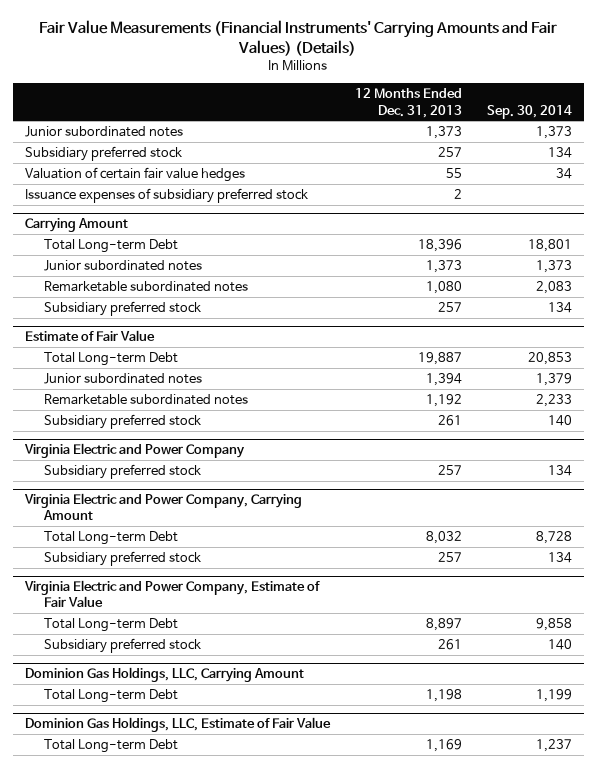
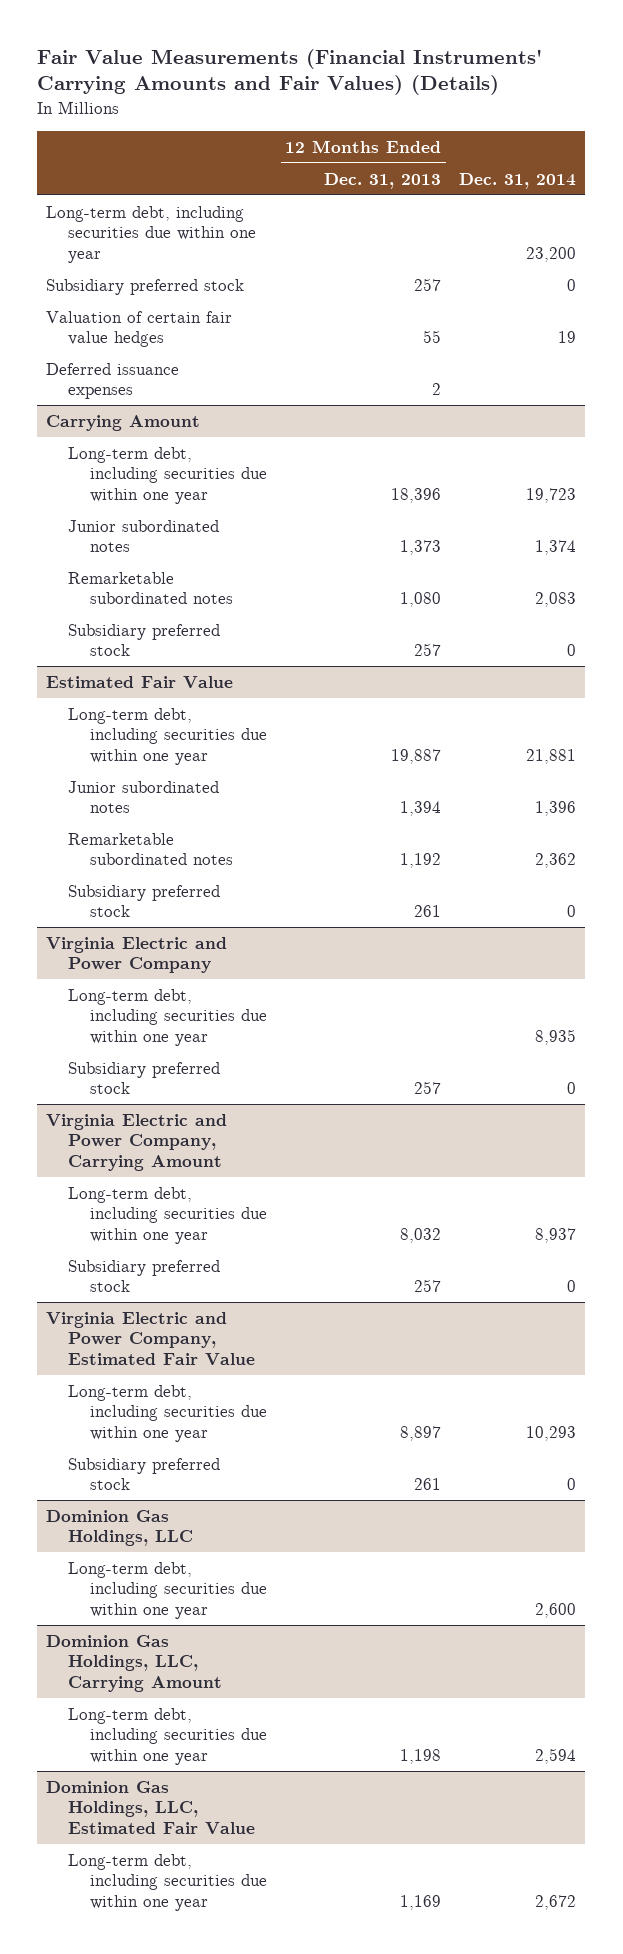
- | 12 Months Ended Dec. 31, 2013 | Sep. 30, 2014
+ | 12 Months Ended Dec. 31, 2013 | Dec. 31, 2014
- Junior subordinated notes | 1,373 | 1,373
+ Long-term debt, including securities due within one year | | 23,200
- Issuance expenses of subsidiary preferred stock | 2 |
+ Deferred issuance expenses | 2 |
@ Carrying Amount
- Total Long-term Debt | 18,396 | 18,801
+ Long-term debt, including securities due within one year | 18,396 | 19,723
- Estimate of Fair Value
- Total Long-term Debt | 19,887 | 20,853
+ Estimated Fair Value
+ Long-term debt, including securities due within one year | 19,887 | 21,881
@ Virginia Electric and Power Company
+ Long-term debt, including securities due within one year | | 8,935
@ Virginia Electric and Power Company, Carrying Amount
- Total Long-term Debt | 8,032 | 8,728
+ Long-term debt, including securities due within one year | 8,032 | 8,937
- Virginia Electric and Power Company, Estimate of Fair Value
- Total Long-term Debt | 8,897 | 9,858
+ Virginia Electric and Power Company, Estimated Fair Value
+ Long-term debt, including securities due within one year | 8,897 | 10,293
+ Dominion Gas Holdings, LLC
+ Long-term debt, including securities due within one year | | 2,600
@ Dominion Gas Holdings, LLC, Carrying Amount
- Total Long-term Debt | 1,198 | 1,199
- Dominion Gas Holdings, LLC, Estimate of Fair Value
- Total Long-term Debt | 1,169 | 1,237
@ Dominion Gas Holdings, LLC, Carrying Amount
+ Long-term debt, including securities due within one year | 1,198 | 2,594
+ Dominion Gas Holdings, LLC, Estimated Fair Value
+ Long-term debt, including securities due within one year | 1,169 | 2,672

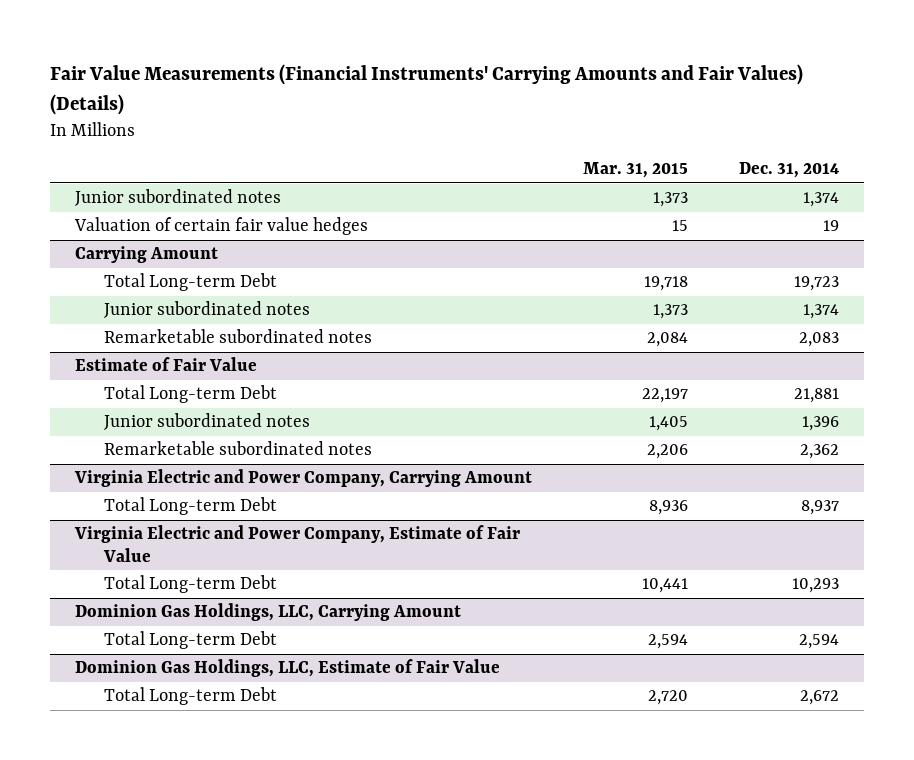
- | 12 Months Ended Dec. 31, 2013 | Dec. 31, 2014
+ | Mar. 31, 2015 | Dec. 31, 2014
- Long-term debt, including securities due within one year | | 23,200
- Subsidiary preferred stock | 257 | 0
+ Junior subordinated notes | 1,373 | 1,374
- Deferred issuance expenses | 2 |
@ Carrying Amount
- Long-term debt, including securities due within one year | 18,396 | 19,723
+ Total Long-term Debt | 19,718 | 19,723
- Subsidiary preferred stock | 257 | 0
- Estimated Fair Value
- Long-term debt, including securities due within one year | 19,887 | 21,881
+ Estimate of Fair Value
+ Total Long-term Debt | 22,197 | 21,881
- Subsidiary preferred stock | 261 | 0
- Virginia Electric and Power Company
- Long-term debt, including securities due within one year | | 8,935
- Subsidiary preferred stock | 257 | 0
@ Virginia Electric and Power Company, Carrying Amount
- Long-term debt, including securities due within one year | 8,032 | 8,937
- Subsidiary preferred stock | 257 | 0
- Virginia Electric and Power Company, Estimated Fair Value
- Long-term debt, including securities due within one year | 8,897 | 10,293
- Subsidiary preferred stock | 261 | 0
- Dominion Gas Holdings, LLC
- Long-term debt, including securities due within one year | | 2,600
@ Virginia Electric and Power Company, Carrying Amount
+ Total Long-term Debt | 8,936 | 8,937
+ Virginia Electric and Power Company, Estimate of Fair Value
+ Total Long-term Debt | 10,441 | 10,293
@ Dominion Gas Holdings, LLC, Carrying Amount
- Long-term debt, including securities due within one year | 1,198 | 2,594
- Dominion Gas Holdings, LLC, Estimated Fair Value
- Long-term debt, including securities due within one year | 1,169 | 2,672
@ Dominion Gas Holdings, LLC, Carrying Amount
+ Total Long-term Debt | 2,594 | 2,594
+ Dominion Gas Holdings, LLC, Estimate of Fair Value
+ Total Long-term Debt | 2,720 | 2,672

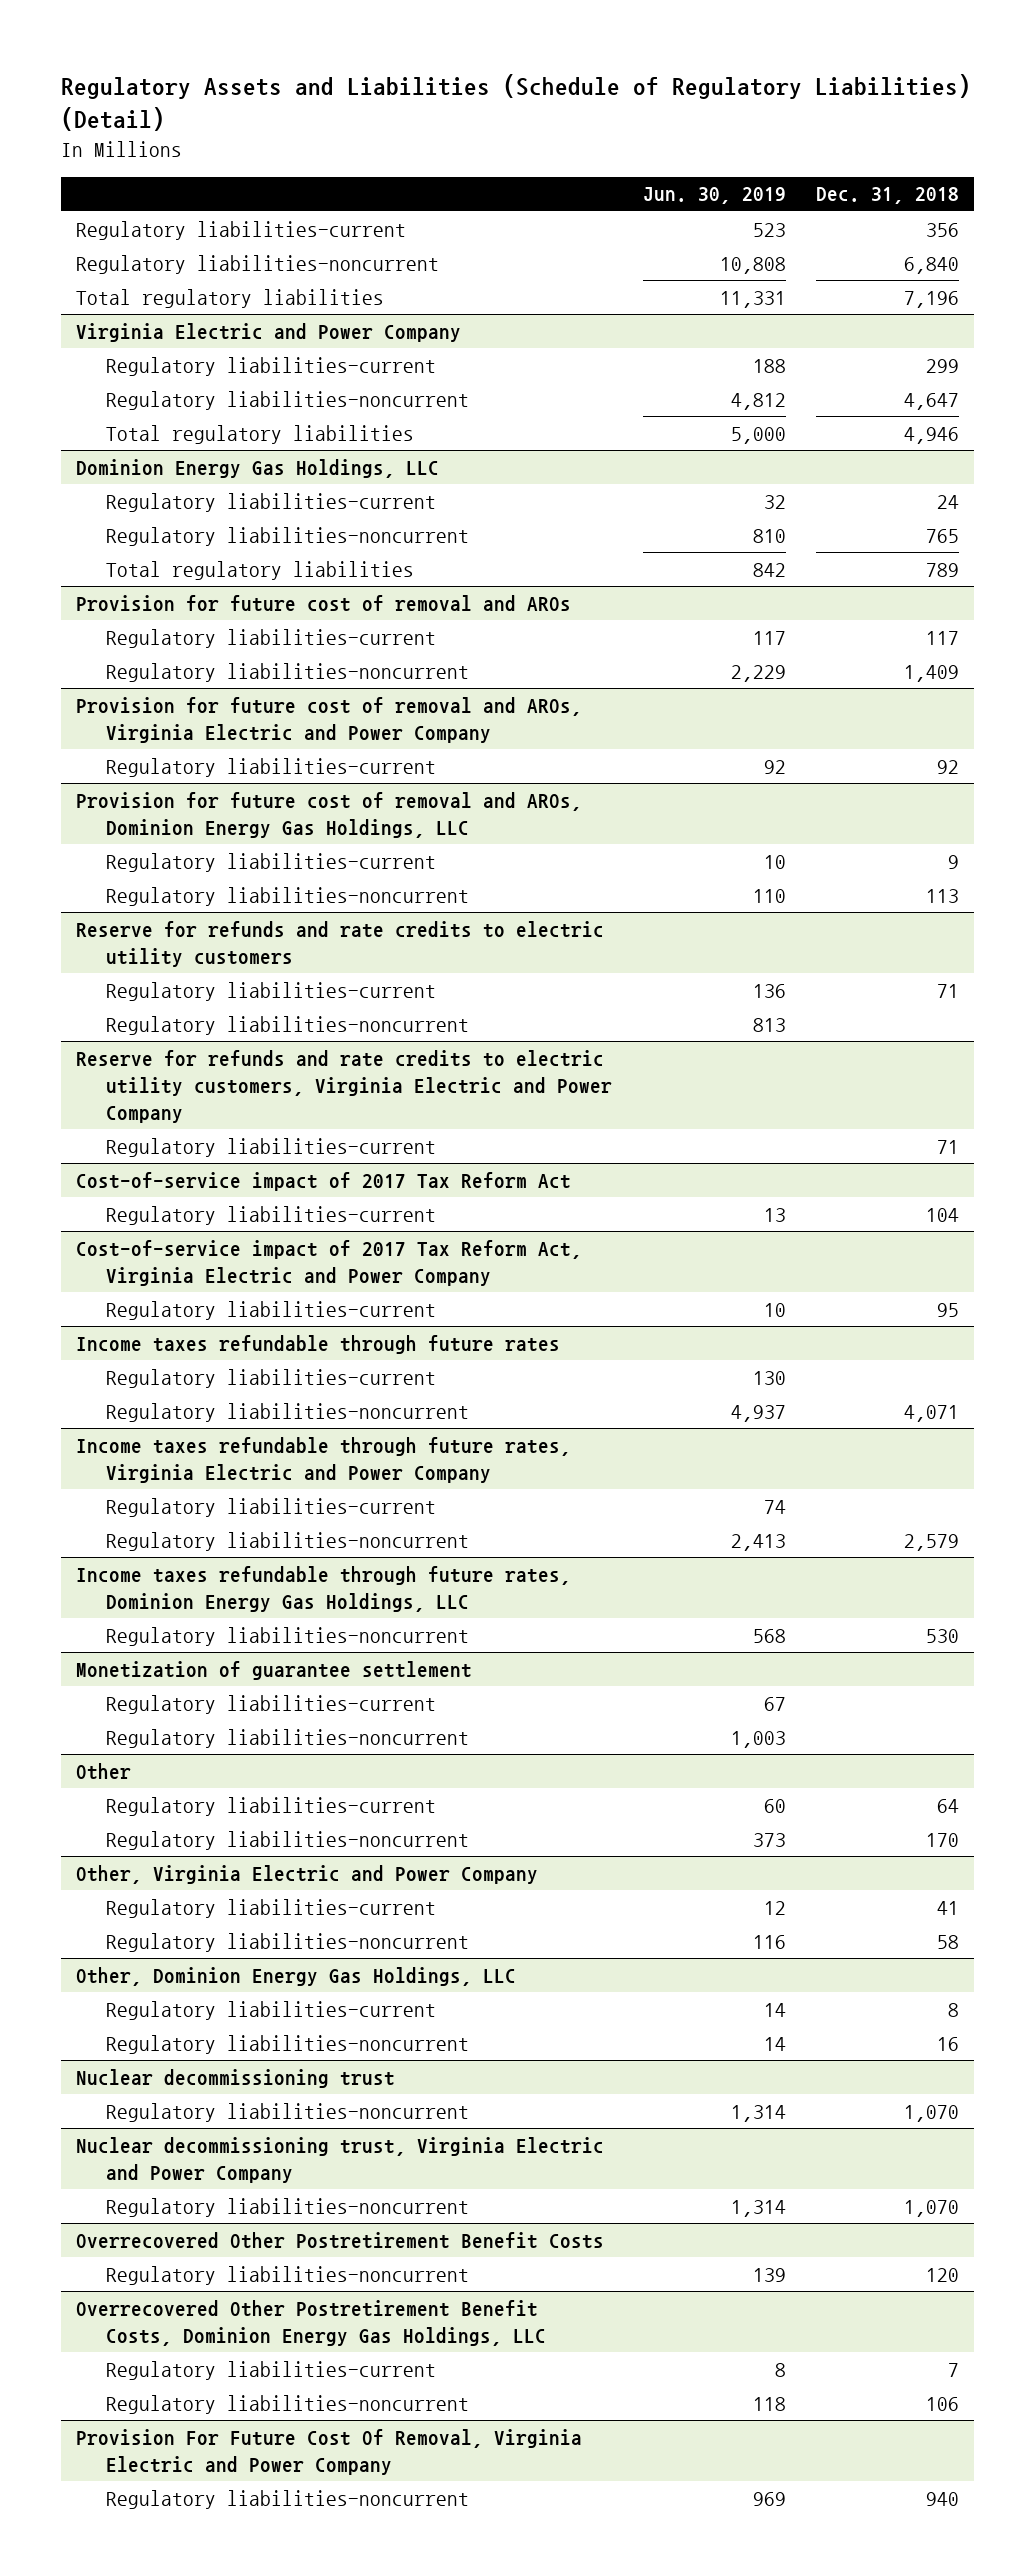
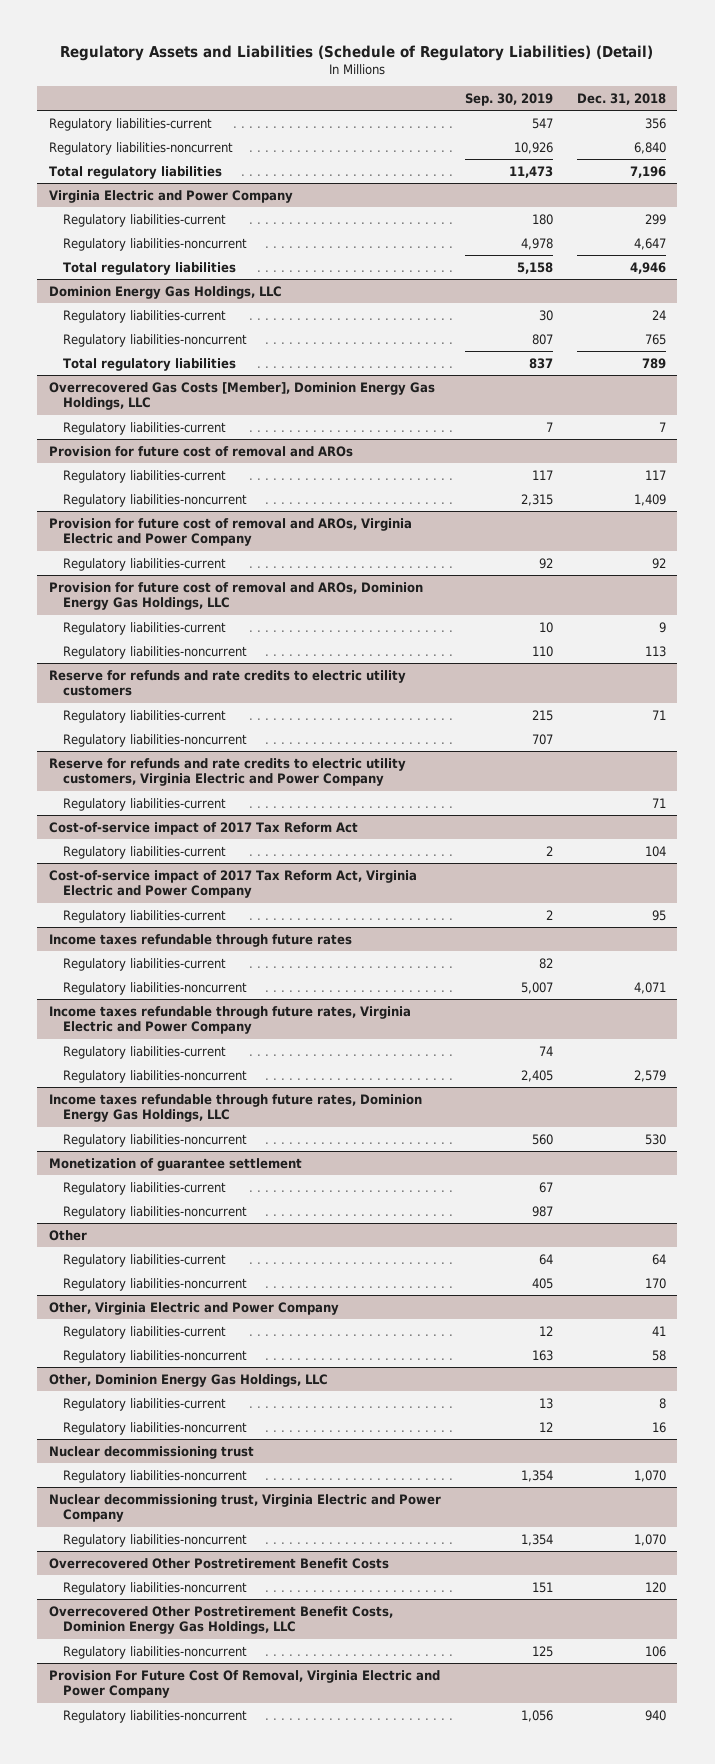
- | Jun. 30, 2019 | Dec. 31, 2018
+ | Sep. 30, 2019 | Dec. 31, 2018
+ Overrecovered Gas Costs [Member], Dominion Energy Gas Holdings, LLC
+ Regulatory liabilities-current | 7 | 7
@ Overrecovered Other Postretirement Benefit Costs, Dominion Energy Gas Holdings, LLC
- Regulatory liabilities-current | 8 | 7

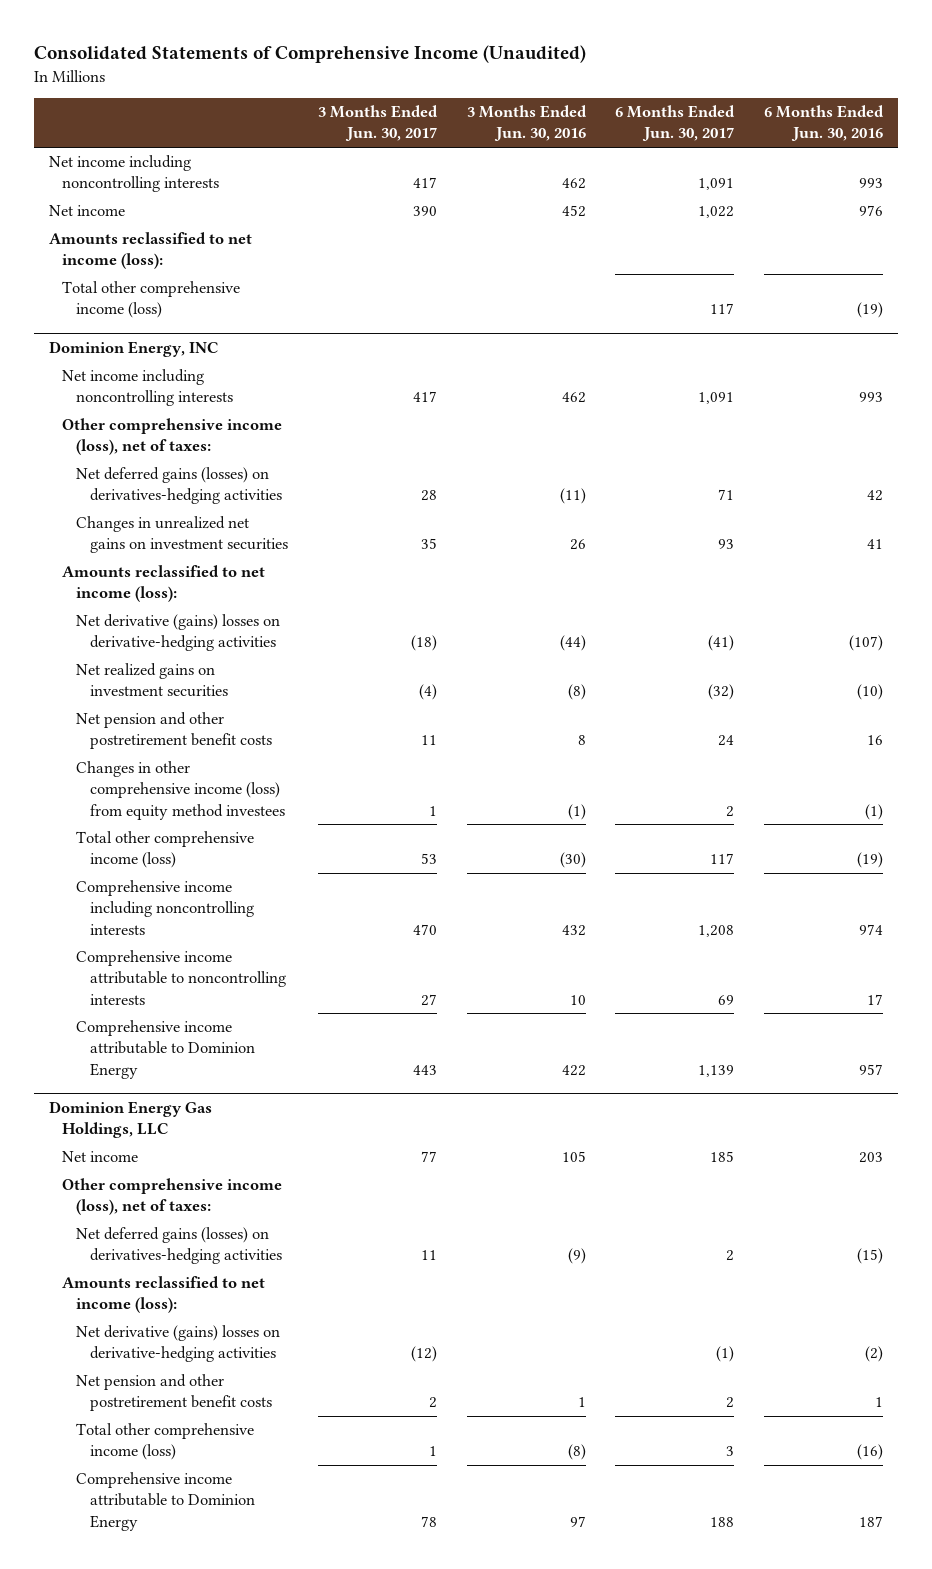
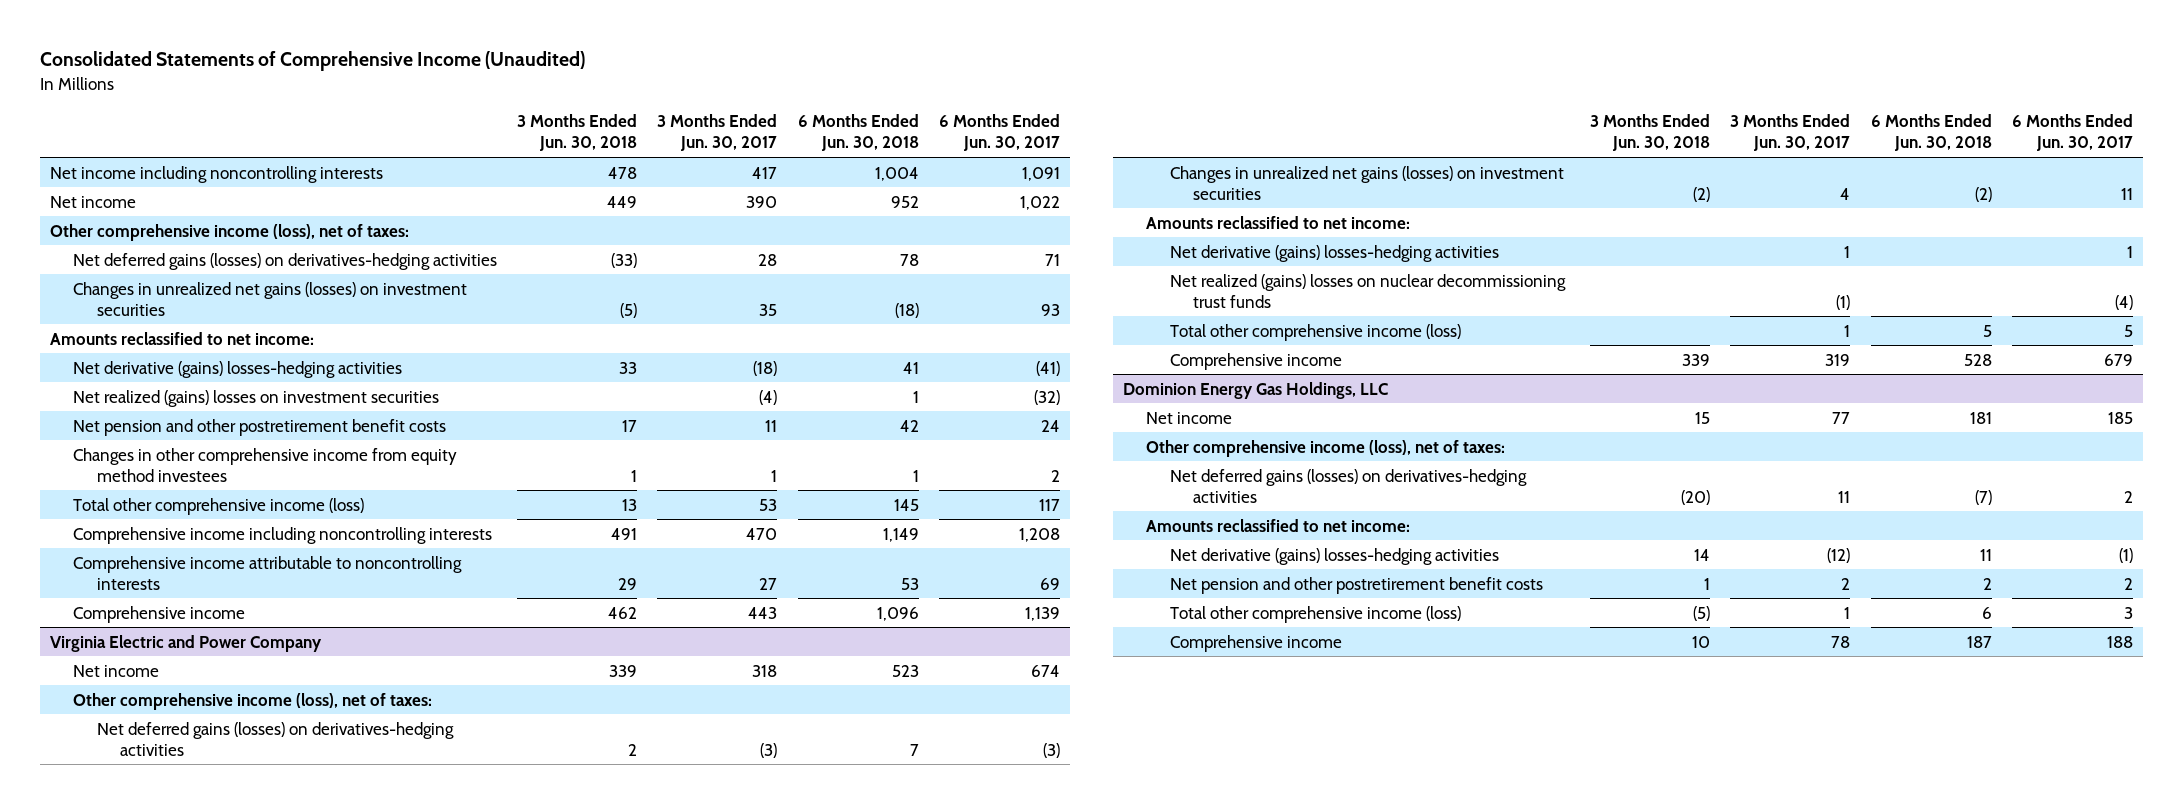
- | 3 Months Ended Jun. 30, 2017 | 3 Months Ended Jun. 30, 2016 | 6 Months Ended Jun. 30, 2017 | 6 Months Ended Jun. 30, 2016
+ | 3 Months Ended Jun. 30, 2018 | 3 Months Ended Jun. 30, 2017 | 6 Months Ended Jun. 30, 2018 | 6 Months Ended Jun. 30, 2017
- Amounts reclassified to net income (loss):
- Total other comprehensive income (loss) | | | 117 | (19)
- Dominion Energy, INC
- Net income including noncontrolling interests | 417 | 462 | 1,091 | 993
- Changes in unrealized net gains on investment securities | 35 | 26 | 93 | 41
- Amounts reclassified to net income (loss):
- Net derivative (gains) losses on derivative-hedging activities | (18) | (44) | (41) | (107)
- Net realized gains on investment securities | (4) | (8) | (32) | (10)
+ Changes in unrealized net gains (losses) on investment securities | (5) | 35 | (18) | 93
+ Amounts reclassified to net income:
+ Net derivative (gains) losses-hedging activities | 33 | (18) | 41 | (41)
+ Net realized (gains) losses on investment securities | | (4) | 1 | (32)
- Changes in other comprehensive income (loss) from equity method investees | 1 | (1) | 2 | (1)
+ Changes in other comprehensive income from equity method investees | 1 | 1 | 1 | 2
- Comprehensive income attributable to Dominion Energy | 443 | 422 | 1,139 | 957
+ Comprehensive income | 462 | 443 | 1,096 | 1,139
+ Virginia Electric and Power Company
+ Net income | 339 | 318 | 523 | 674
+ Other comprehensive income (loss), net of taxes:
+ Net deferred gains (losses) on derivatives-hedging activities | 2 | (3) | 7 | (3)
+ Changes in unrealized net gains (losses) on investment securities | (2) | 4 | (2) | 11
+ Amounts reclassified to net income:
+ Net derivative (gains) losses-hedging activities | | 1 | | 1
+ Net realized (gains) losses on nuclear decommissioning trust funds | | (1) | | (4)
+ Total other comprehensive income (loss) | | 1 | 5 | 5
+ Comprehensive income | 339 | 319 | 528 | 679
@ Dominion Energy Gas Holdings, LLC
- Amounts reclassified to net income (loss):
- Net derivative (gains) losses on derivative-hedging activities | (12) | | (1) | (2)
+ Amounts reclassified to net income:
+ Net derivative (gains) losses-hedging activities | 14 | (12) | 11 | (1)
- Comprehensive income attributable to Dominion Energy | 78 | 97 | 188 | 187
+ Comprehensive income | 10 | 78 | 187 | 188

